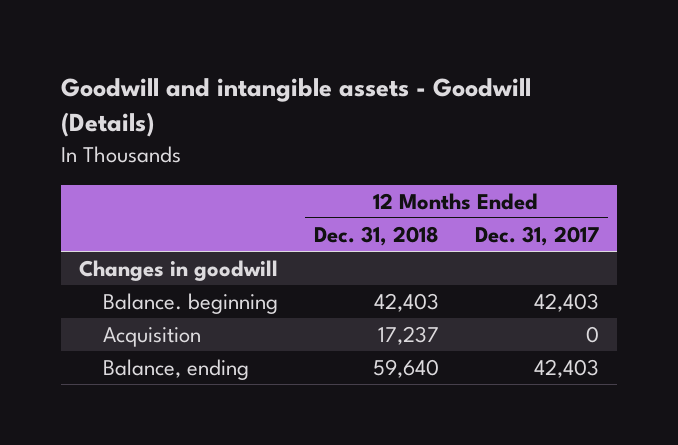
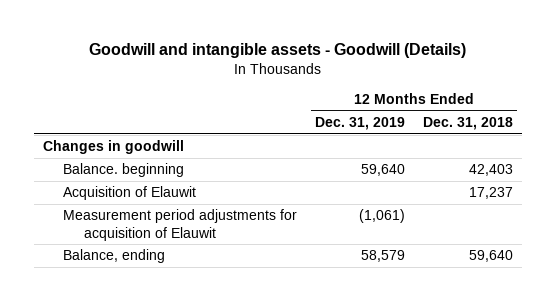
- | 12 Months Ended Dec. 31, 2018 | 12 Months Ended Dec. 31, 2017
+ | 12 Months Ended Dec. 31, 2019 | 12 Months Ended Dec. 31, 2018
- Acquisition | 17,237 | 0
+ Acquisition of Elauwit | | 17,237
+ Measurement period adjustments for acquisition of Elauwit | (1,061) |

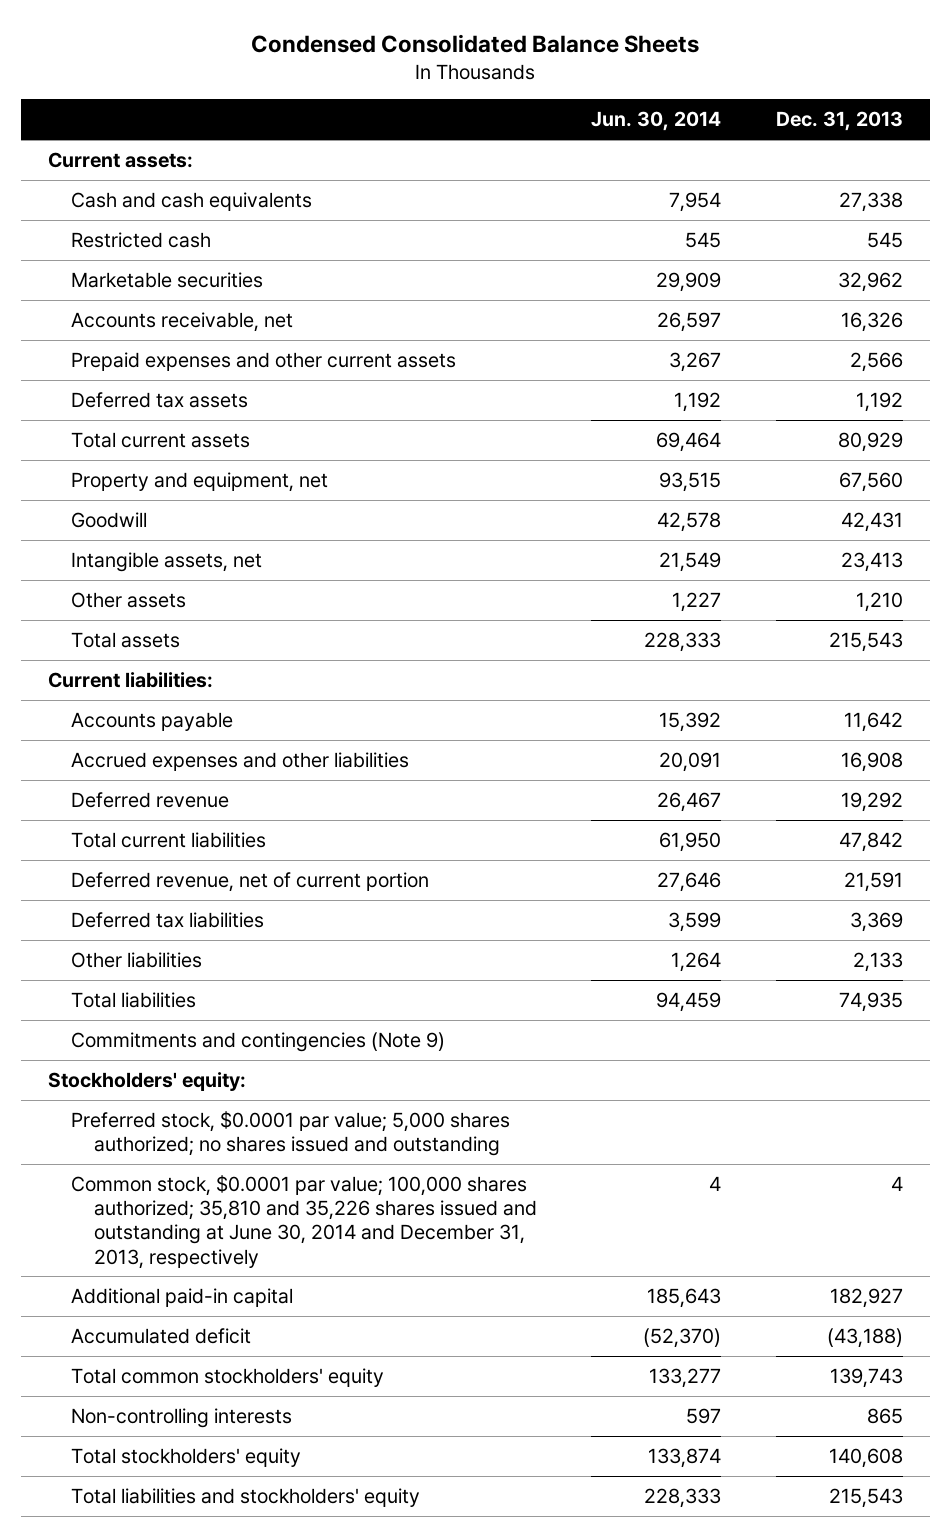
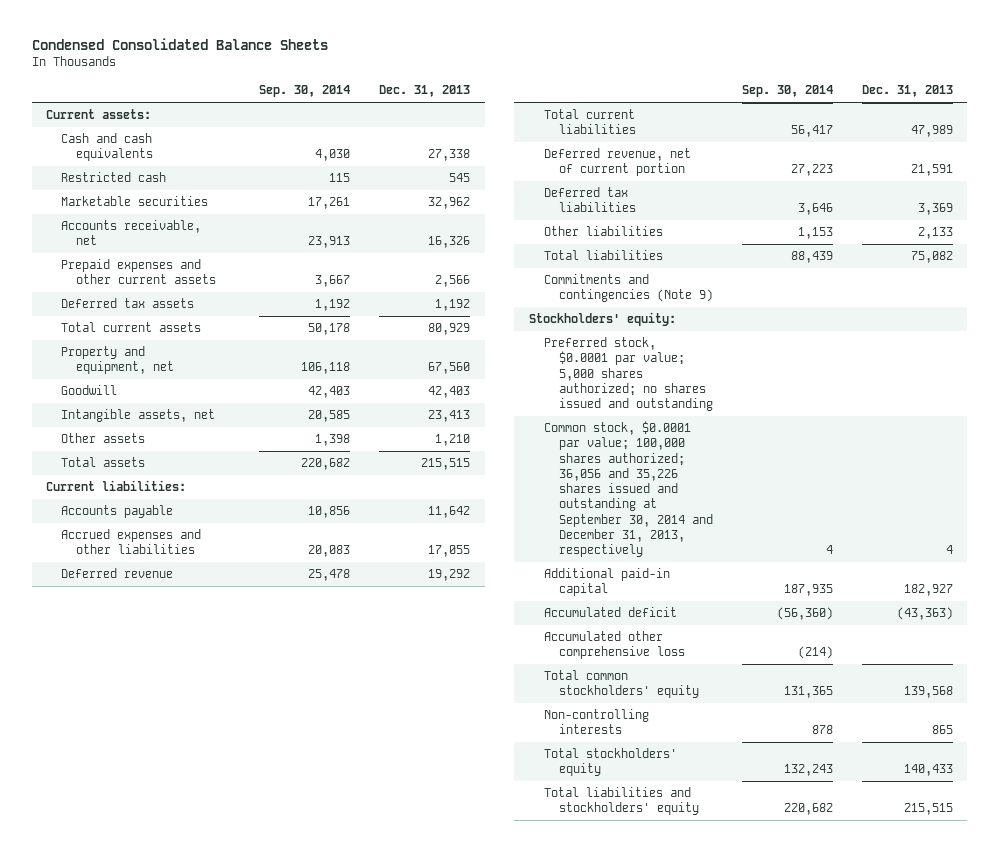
- | Jun. 30, 2014 | Dec. 31, 2013
+ | Sep. 30, 2014 | Dec. 31, 2013
- Goodwill | 42,578 | 42,431
+ Goodwill | 42,403 | 42,403
- Total assets | 228,333 | 215,543
+ Total assets | 220,682 | 215,515
- Accrued expenses and other liabilities | 20,091 | 16,908
+ Accrued expenses and other liabilities | 20,083 | 17,055
- Total current liabilities | 61,950 | 47,842
+ Total current liabilities | 56,417 | 47,989
- Total liabilities | 94,459 | 74,935
+ Total liabilities | 88,439 | 75,082
- Common stock, $0.0001 par value; 100,000 shares authorized; 35,810 and 35,226 shares issued and outstanding at June 30, 2014 and December 31, 2013, respectively | 4 | 4
+ Common stock, $0.0001 par value; 100,000 shares authorized; 36,056 and 35,226 shares issued and outstanding at September 30, 2014 and December 31, 2013, respectively | 4 | 4
- Accumulated deficit | (52,370) | (43,188)
- Total common stockholders' equity | 133,277 | 139,743
+ Accumulated deficit | (56,360) | (43,363)
+ Accumulated other comprehensive loss | (214) |
+ Total common stockholders' equity | 131,365 | 139,568
- Total stockholders' equity | 133,874 | 140,608
- Total liabilities and stockholders' equity | 228,333 | 215,543
+ Total stockholders' equity | 132,243 | 140,433
+ Total liabilities and stockholders' equity | 220,682 | 215,515

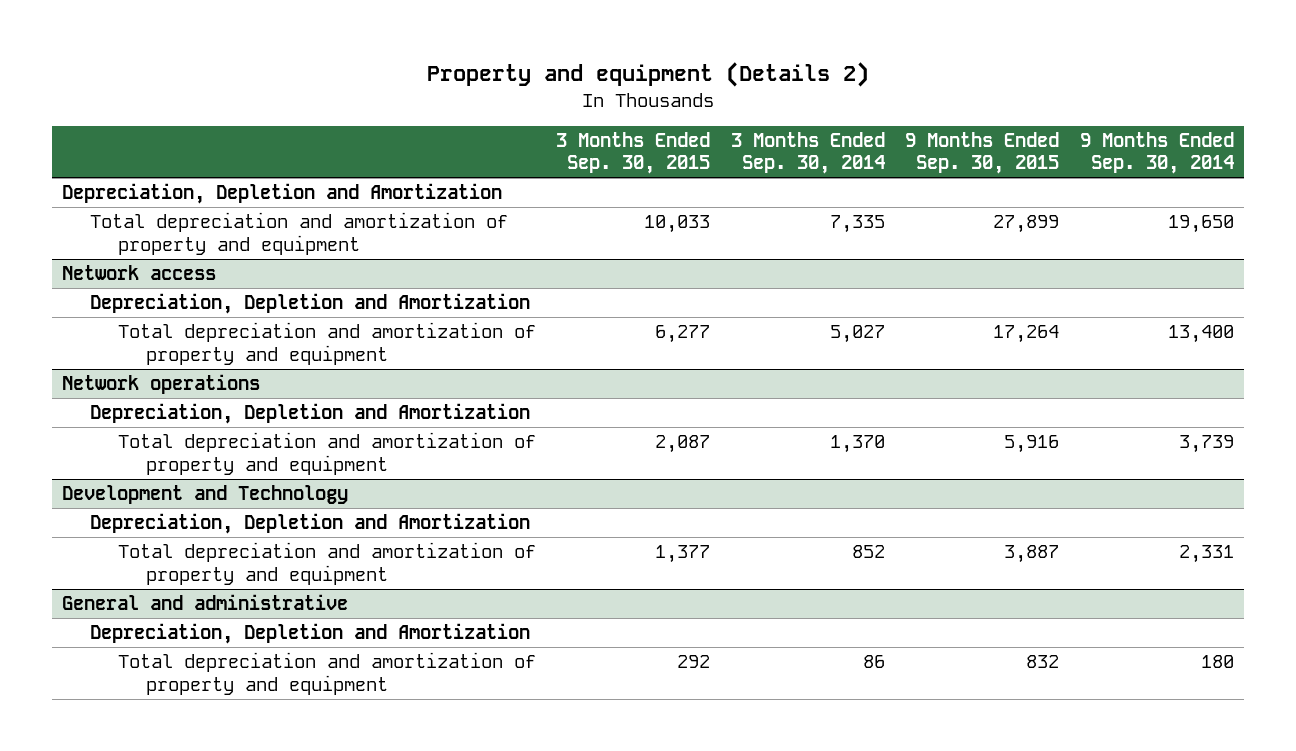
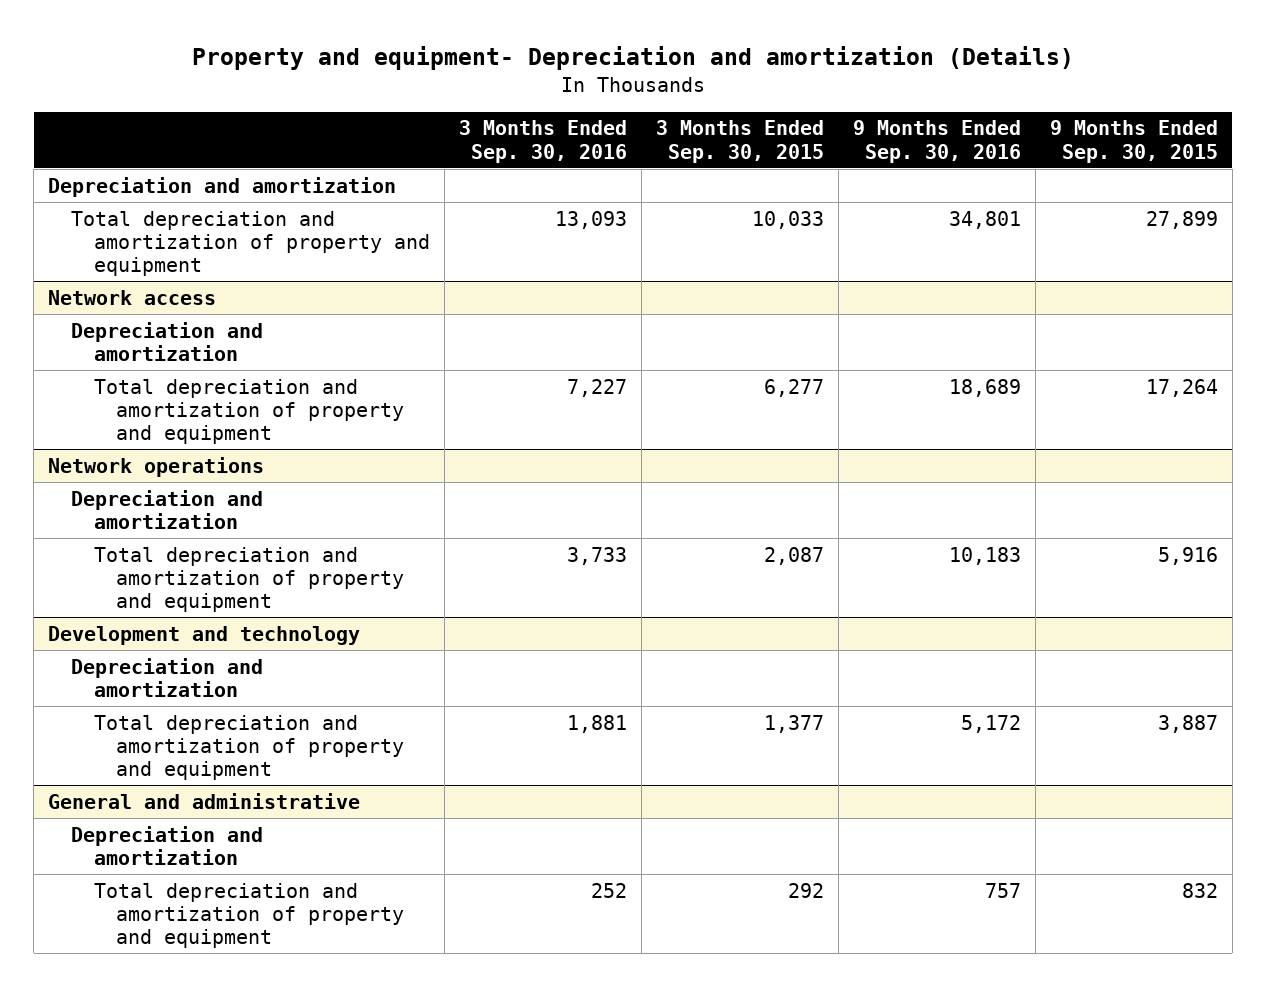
- Property and equipment (Details 2)
+ Property and equipment- Depreciation and amortization (Details)
- | 3 Months Ended Sep. 30, 2015 | 3 Months Ended Sep. 30, 2014 | 9 Months Ended Sep. 30, 2015 | 9 Months Ended Sep. 30, 2014
+ | 3 Months Ended Sep. 30, 2016 | 3 Months Ended Sep. 30, 2015 | 9 Months Ended Sep. 30, 2016 | 9 Months Ended Sep. 30, 2015
- Depreciation, Depletion and Amortization
+ Depreciation and amortization
@ Network access
- Depreciation, Depletion and Amortization
+ Depreciation and amortization
@ Network operations
- Depreciation, Depletion and Amortization
+ Depreciation and amortization
- Development and Technology
- Depreciation, Depletion and Amortization
+ Development and technology
+ Depreciation and amortization
@ General and administrative
- Depreciation, Depletion and Amortization
+ Depreciation and amortization

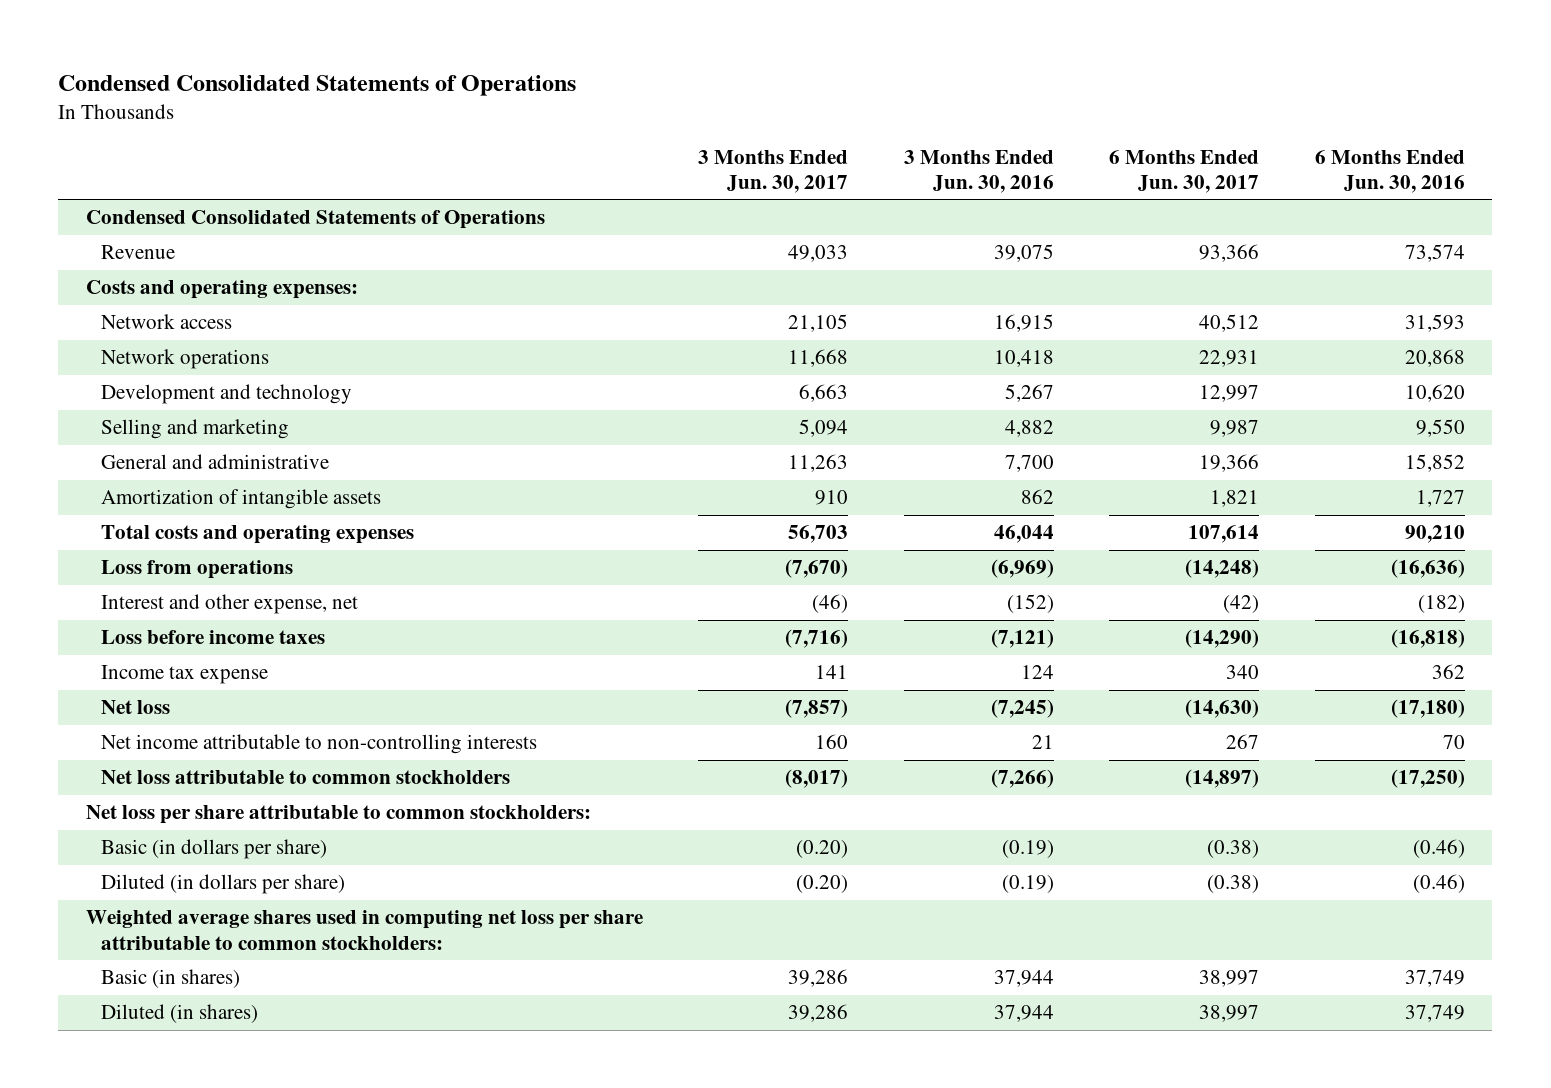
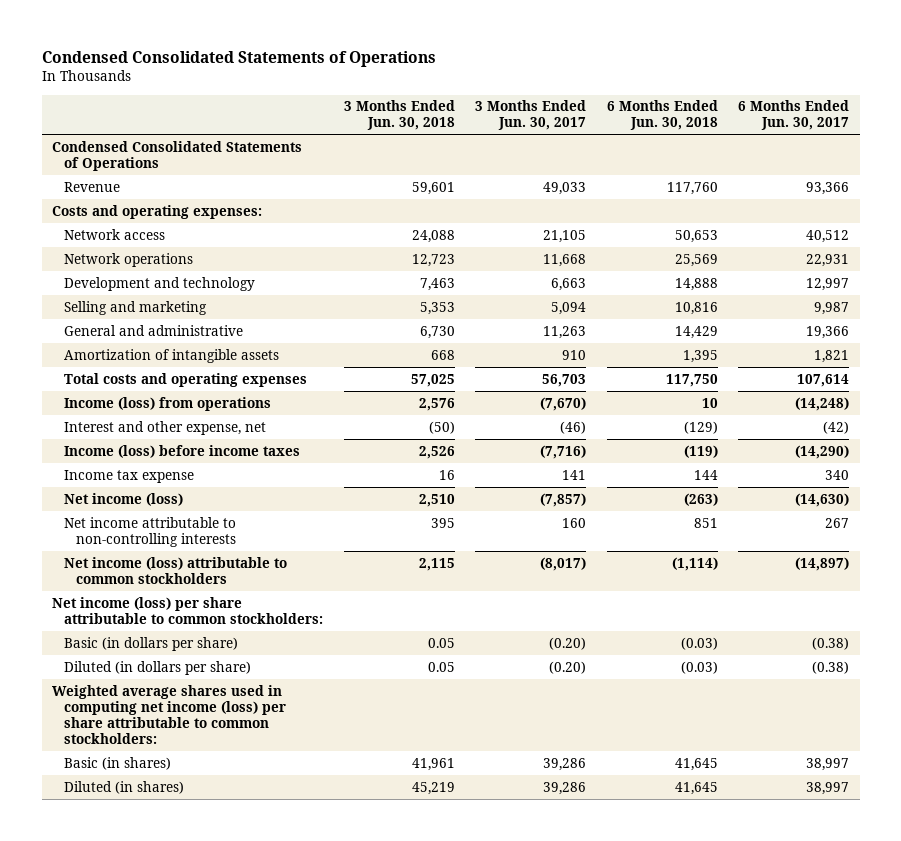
- | 3 Months Ended Jun. 30, 2017 | 3 Months Ended Jun. 30, 2016 | 6 Months Ended Jun. 30, 2017 | 6 Months Ended Jun. 30, 2016
+ | 3 Months Ended Jun. 30, 2018 | 3 Months Ended Jun. 30, 2017 | 6 Months Ended Jun. 30, 2018 | 6 Months Ended Jun. 30, 2017
- Loss from operations | (7,670) | (6,969) | (14,248) | (16,636)
+ Income (loss) from operations | 2,576 | (7,670) | 10 | (14,248)
- Loss before income taxes | (7,716) | (7,121) | (14,290) | (16,818)
+ Income (loss) before income taxes | 2,526 | (7,716) | (119) | (14,290)
- Net loss | (7,857) | (7,245) | (14,630) | (17,180)
+ Net income (loss) | 2,510 | (7,857) | (263) | (14,630)
- Net loss attributable to common stockholders | (8,017) | (7,266) | (14,897) | (17,250)
- Net loss per share attributable to common stockholders:
+ Net income (loss) attributable to common stockholders | 2,115 | (8,017) | (1,114) | (14,897)
+ Net income (loss) per share attributable to common stockholders:
- Weighted average shares used in computing net loss per share attributable to common stockholders:
+ Weighted average shares used in computing net income (loss) per share attributable to common stockholders:

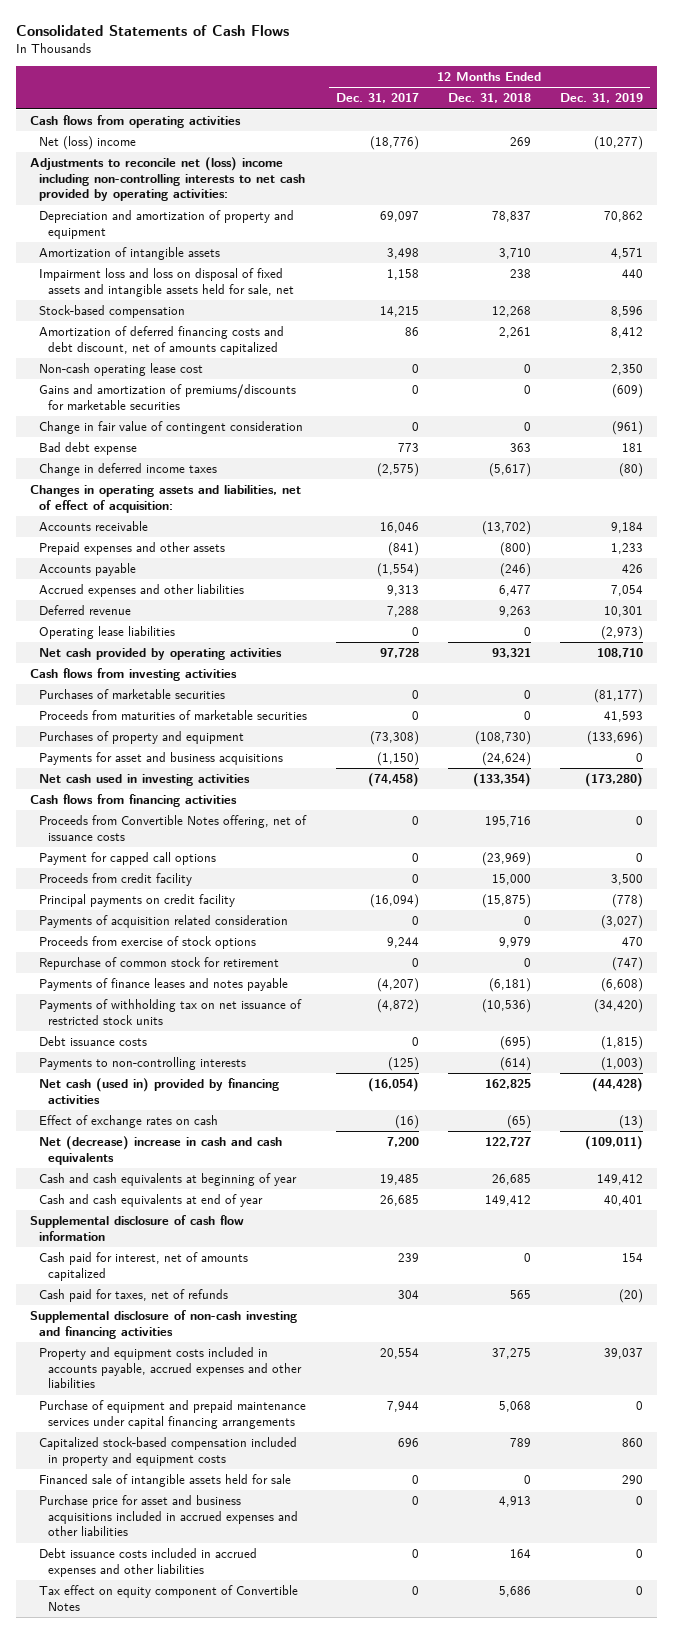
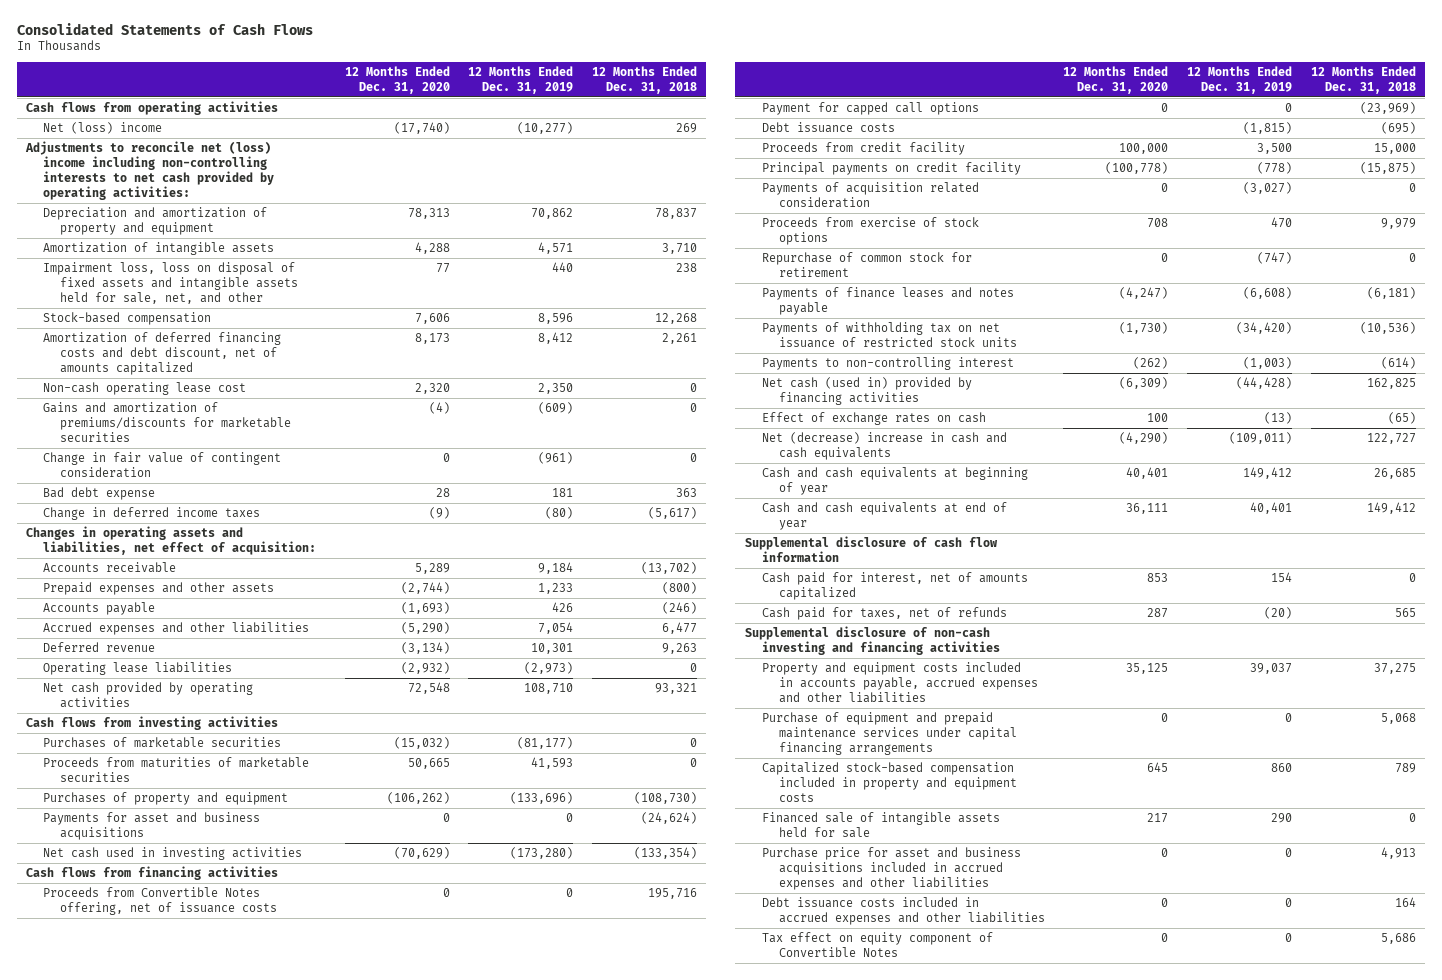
- | 12 Months Ended Dec. 31, 2017 | 12 Months Ended Dec. 31, 2018 | 12 Months Ended Dec. 31, 2019
+ | 12 Months Ended Dec. 31, 2020 | 12 Months Ended Dec. 31, 2019 | 12 Months Ended Dec. 31, 2018
- Impairment loss and loss on disposal of fixed assets and intangible assets held for sale, net | 1,158 | 238 | 440
+ Impairment loss, loss on disposal of fixed assets and intangible assets held for sale, net, and other | 77 | 440 | 238
- Changes in operating assets and liabilities, net of effect of acquisition:
+ Changes in operating assets and liabilities, net effect of acquisition:
moved up: Debt issuance costs | | (1,815) | (695)
- Payments to non-controlling interests | (125) | (614) | (1,003)
+ Payments to non-controlling interest | (262) | (1,003) | (614)

